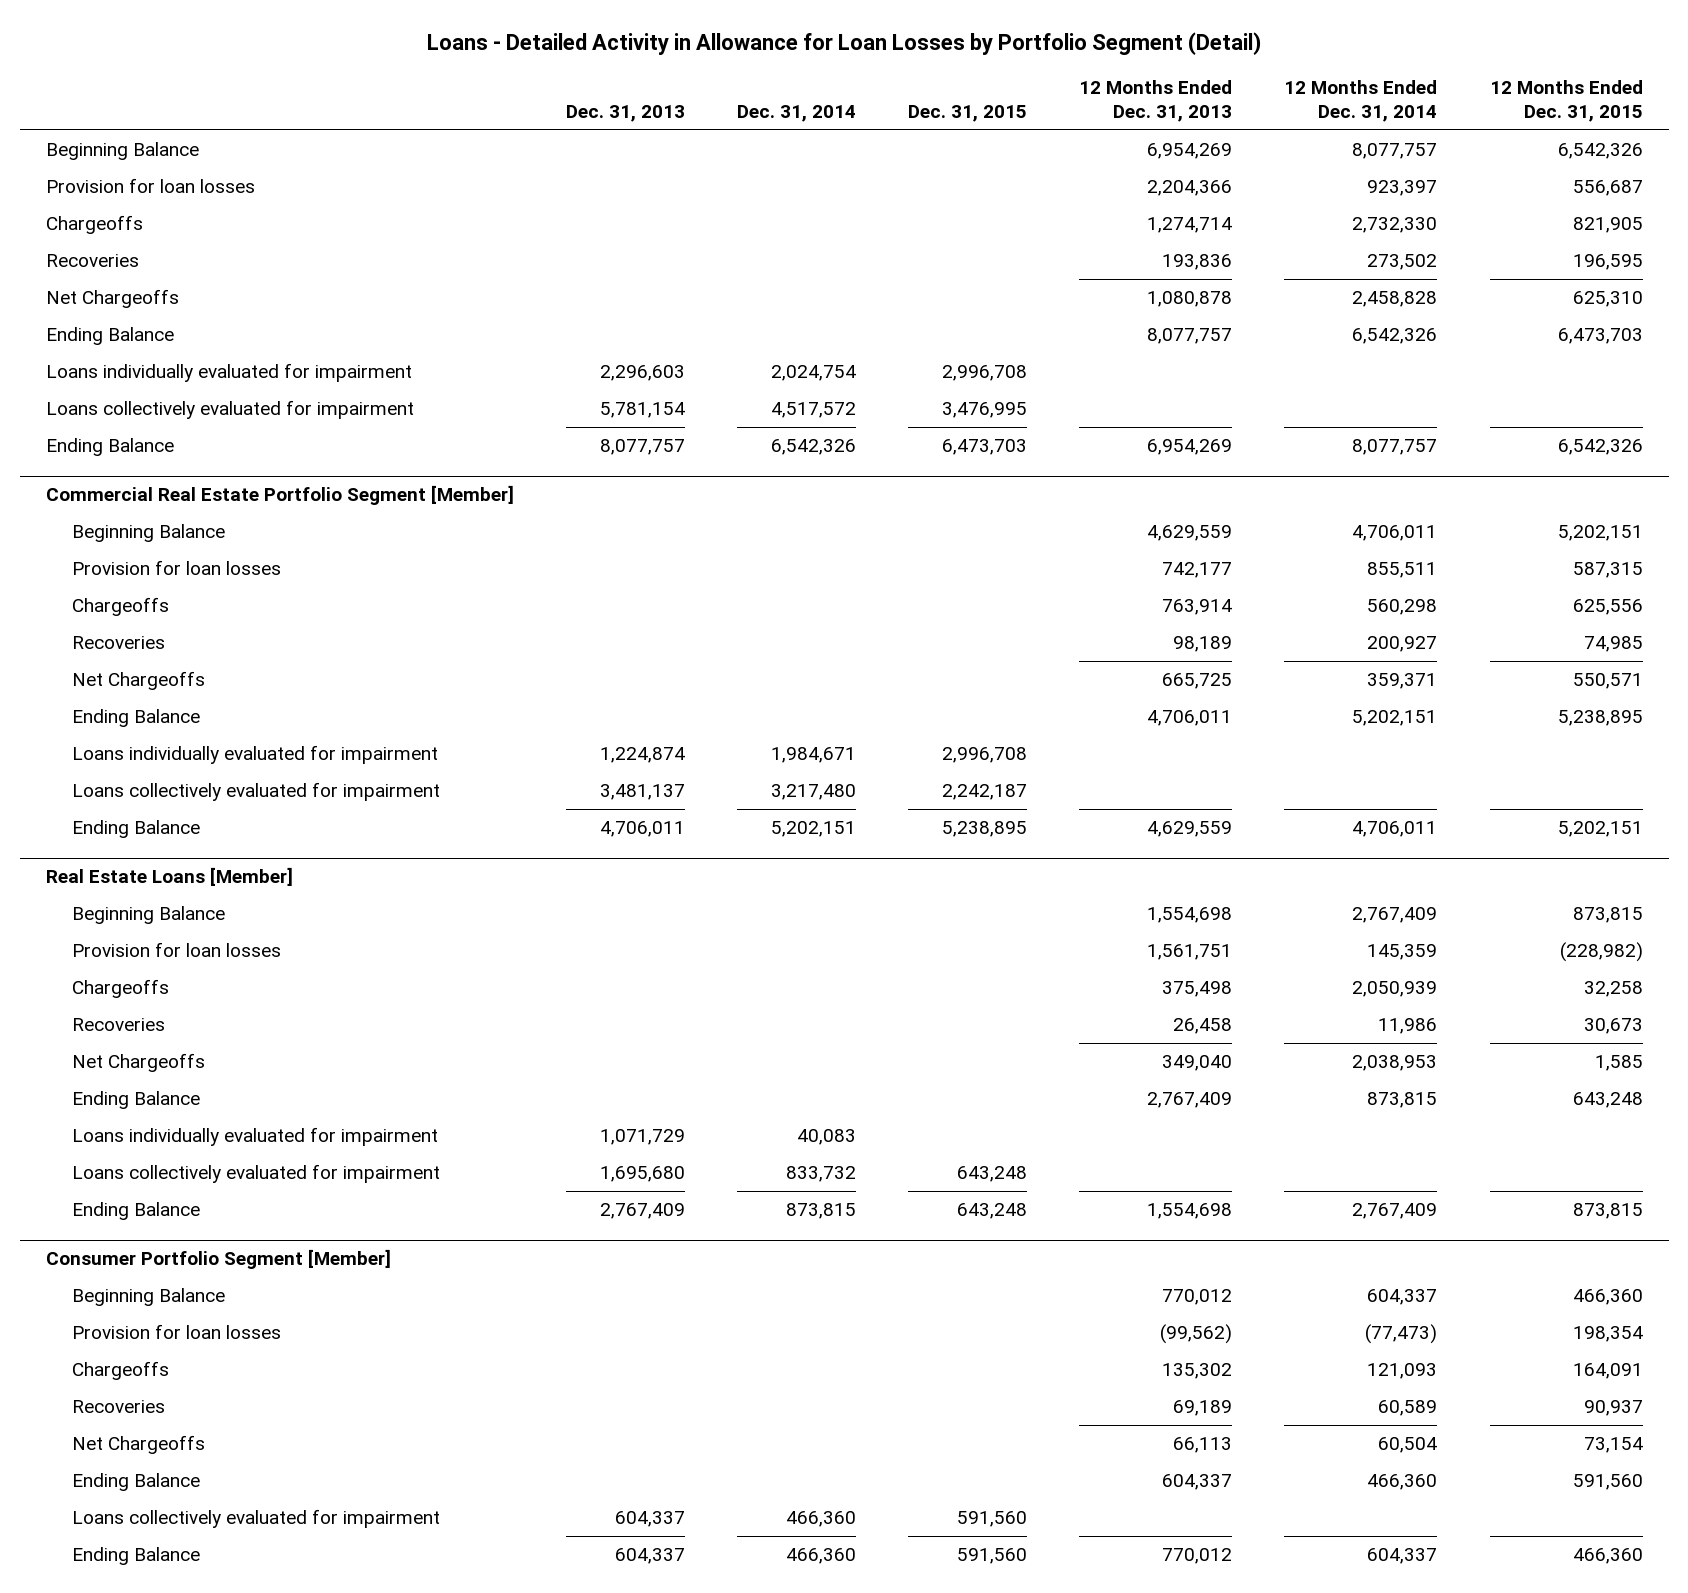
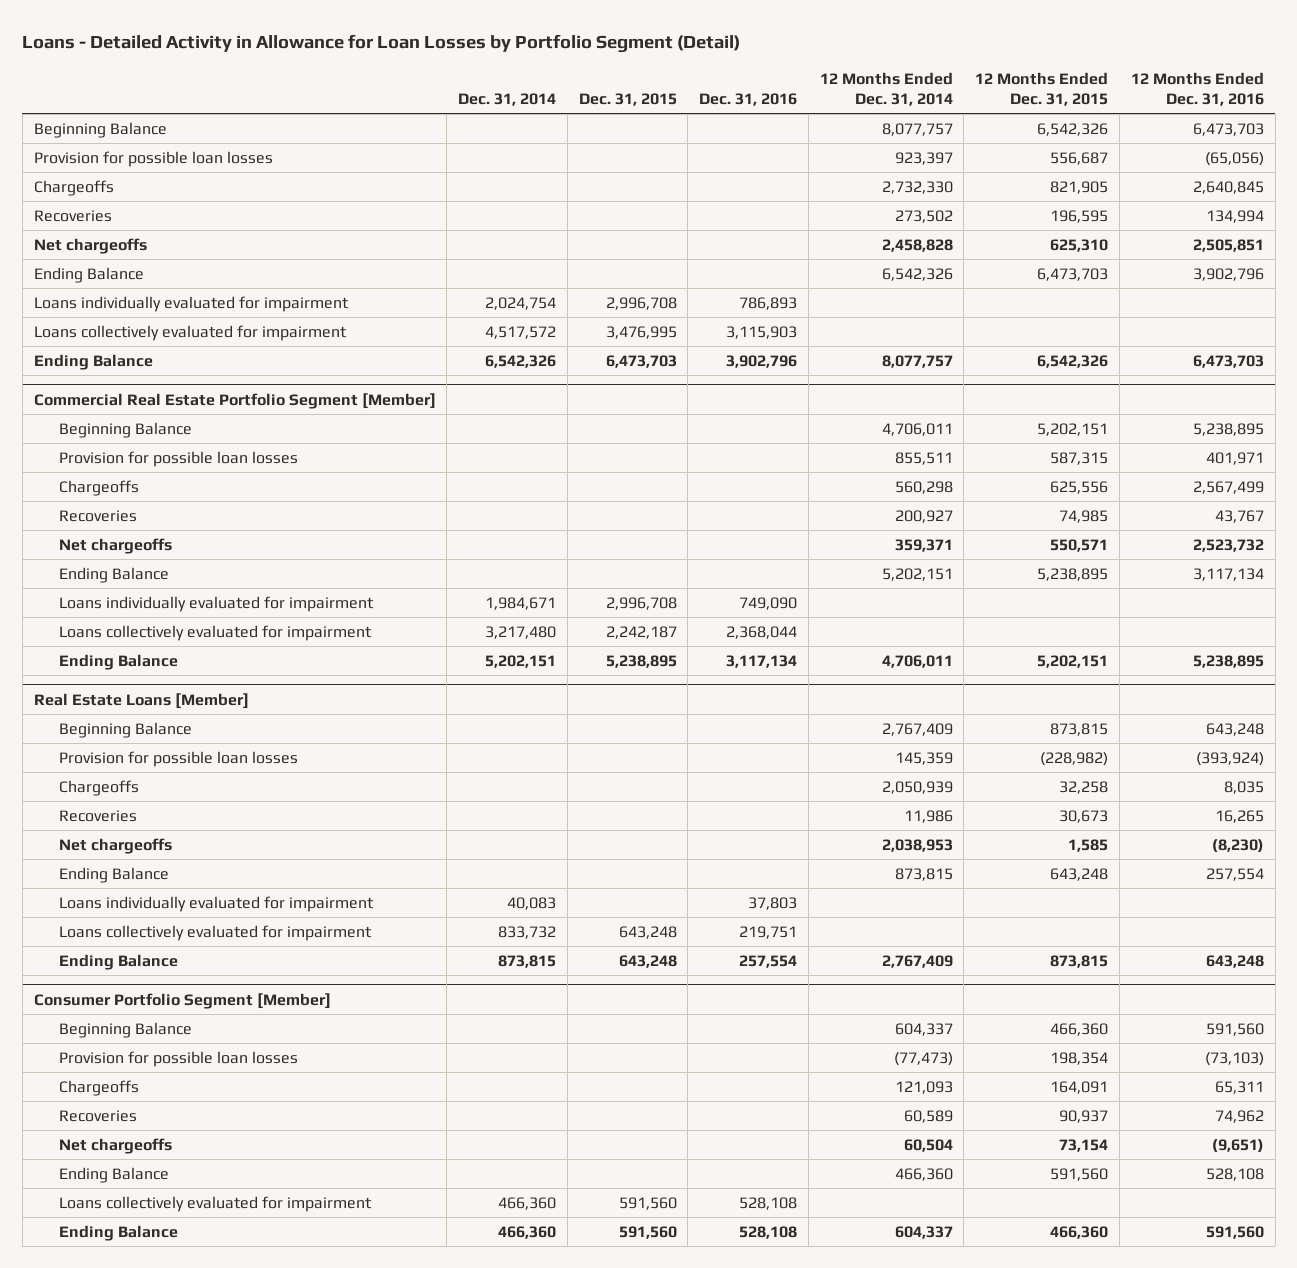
- | Dec. 31, 2013 | Dec. 31, 2014 | Dec. 31, 2015 | 12 Months Ended Dec. 31, 2013 | 12 Months Ended Dec. 31, 2014 | 12 Months Ended Dec. 31, 2015
+ | Dec. 31, 2014 | Dec. 31, 2015 | Dec. 31, 2016 | 12 Months Ended Dec. 31, 2014 | 12 Months Ended Dec. 31, 2015 | 12 Months Ended Dec. 31, 2016
- Provision for loan losses | | | | 2,204,366 | 923,397 | 556,687
+ Provision for possible loan losses | | | | 923,397 | 556,687 | (65,056)
- Net Chargeoffs | | | | 1,080,878 | 2,458,828 | 625,310
+ Net chargeoffs | | | | 2,458,828 | 625,310 | 2,505,851
@ Commercial Real Estate Portfolio Segment [Member]
- Provision for loan losses | | | | 742,177 | 855,511 | 587,315
+ Provision for possible loan losses | | | | 855,511 | 587,315 | 401,971
- Net Chargeoffs | | | | 665,725 | 359,371 | 550,571
+ Net chargeoffs | | | | 359,371 | 550,571 | 2,523,732
@ Real Estate Loans [Member]
- Provision for loan losses | | | | 1,561,751 | 145,359 | (228,982)
+ Provision for possible loan losses | | | | 145,359 | (228,982) | (393,924)
- Net Chargeoffs | | | | 349,040 | 2,038,953 | 1,585
+ Net chargeoffs | | | | 2,038,953 | 1,585 | (8,230)
@ Consumer Portfolio Segment [Member]
- Provision for loan losses | | | | (99,562) | (77,473) | 198,354
+ Provision for possible loan losses | | | | (77,473) | 198,354 | (73,103)
- Net Chargeoffs | | | | 66,113 | 60,504 | 73,154
+ Net chargeoffs | | | | 60,504 | 73,154 | (9,651)

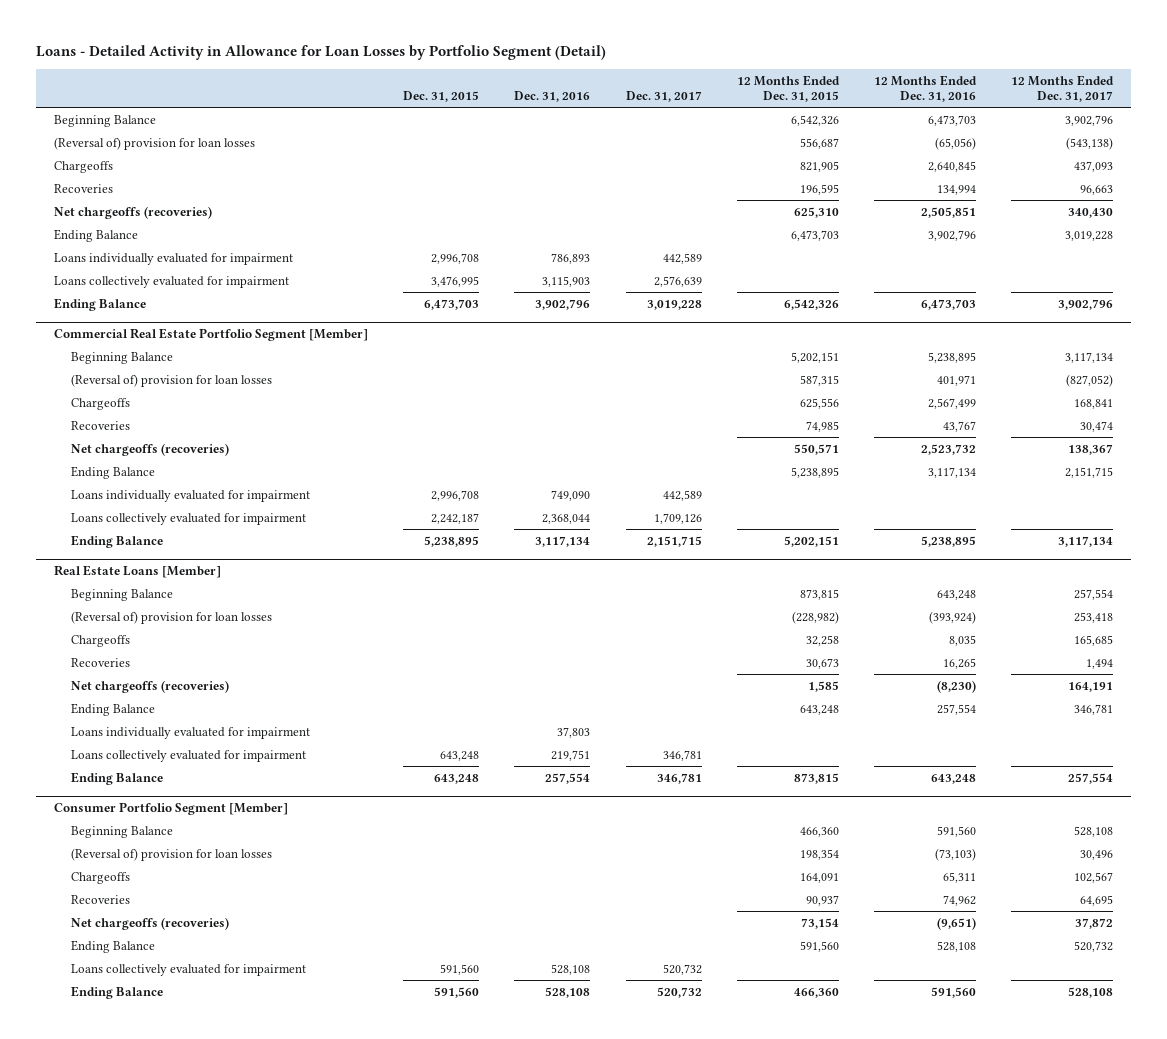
- | Dec. 31, 2014 | Dec. 31, 2015 | Dec. 31, 2016 | 12 Months Ended Dec. 31, 2014 | 12 Months Ended Dec. 31, 2015 | 12 Months Ended Dec. 31, 2016
+ | Dec. 31, 2015 | Dec. 31, 2016 | Dec. 31, 2017 | 12 Months Ended Dec. 31, 2015 | 12 Months Ended Dec. 31, 2016 | 12 Months Ended Dec. 31, 2017
- Provision for possible loan losses | | | | 923,397 | 556,687 | (65,056)
+ (Reversal of) provision for loan losses | | | | 556,687 | (65,056) | (543,138)
- Net chargeoffs | | | | 2,458,828 | 625,310 | 2,505,851
+ Net chargeoffs (recoveries) | | | | 625,310 | 2,505,851 | 340,430
@ Commercial Real Estate Portfolio Segment [Member]
- Provision for possible loan losses | | | | 855,511 | 587,315 | 401,971
+ (Reversal of) provision for loan losses | | | | 587,315 | 401,971 | (827,052)
- Net chargeoffs | | | | 359,371 | 550,571 | 2,523,732
+ Net chargeoffs (recoveries) | | | | 550,571 | 2,523,732 | 138,367
@ Real Estate Loans [Member]
- Provision for possible loan losses | | | | 145,359 | (228,982) | (393,924)
+ (Reversal of) provision for loan losses | | | | (228,982) | (393,924) | 253,418
- Net chargeoffs | | | | 2,038,953 | 1,585 | (8,230)
+ Net chargeoffs (recoveries) | | | | 1,585 | (8,230) | 164,191
@ Consumer Portfolio Segment [Member]
- Provision for possible loan losses | | | | (77,473) | 198,354 | (73,103)
+ (Reversal of) provision for loan losses | | | | 198,354 | (73,103) | 30,496
- Net chargeoffs | | | | 60,504 | 73,154 | (9,651)
+ Net chargeoffs (recoveries) | | | | 73,154 | (9,651) | 37,872

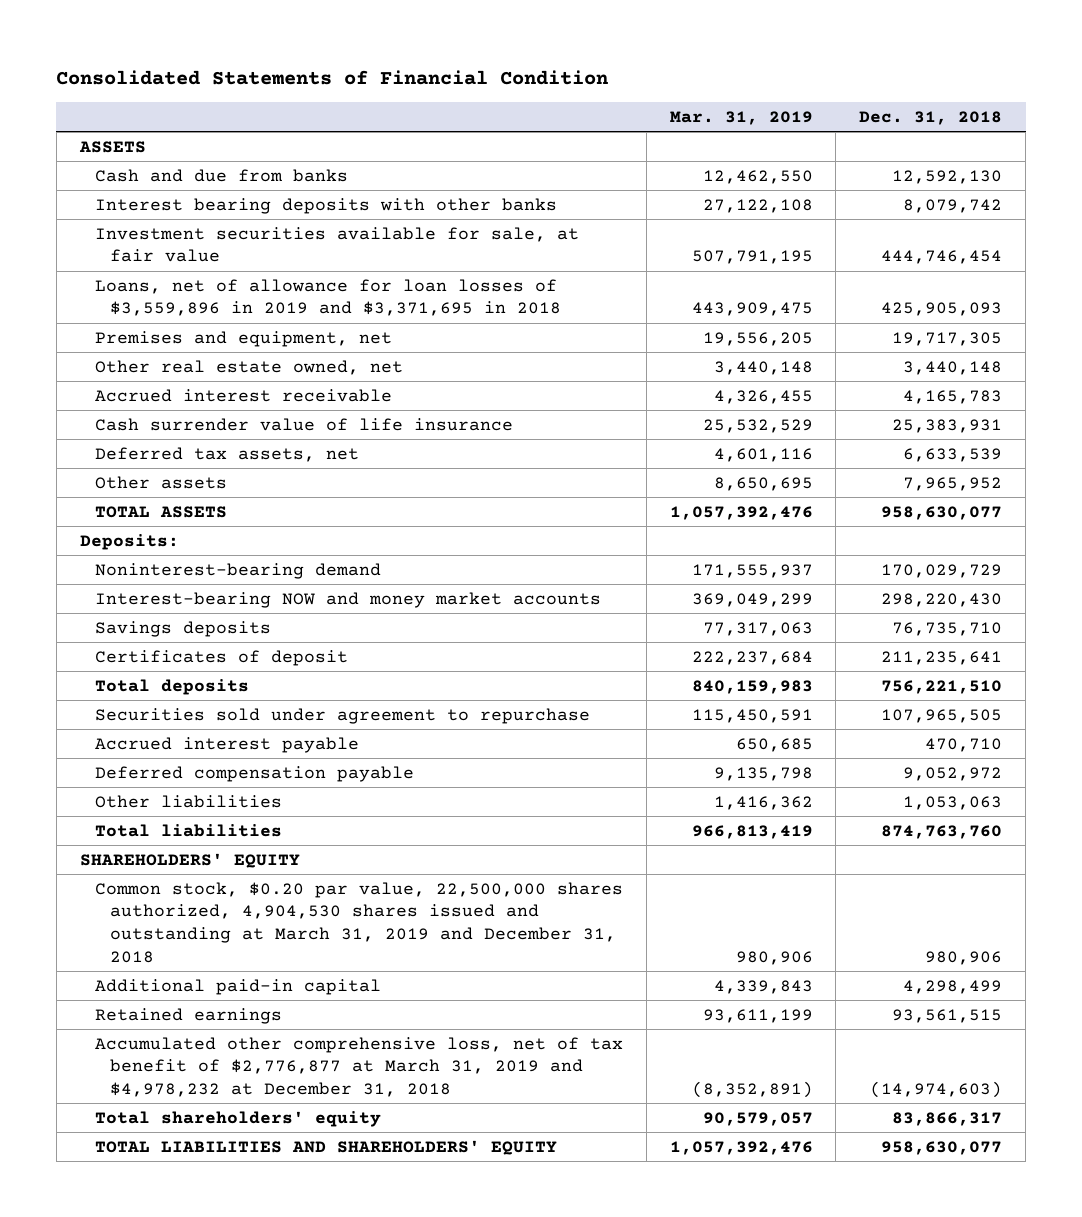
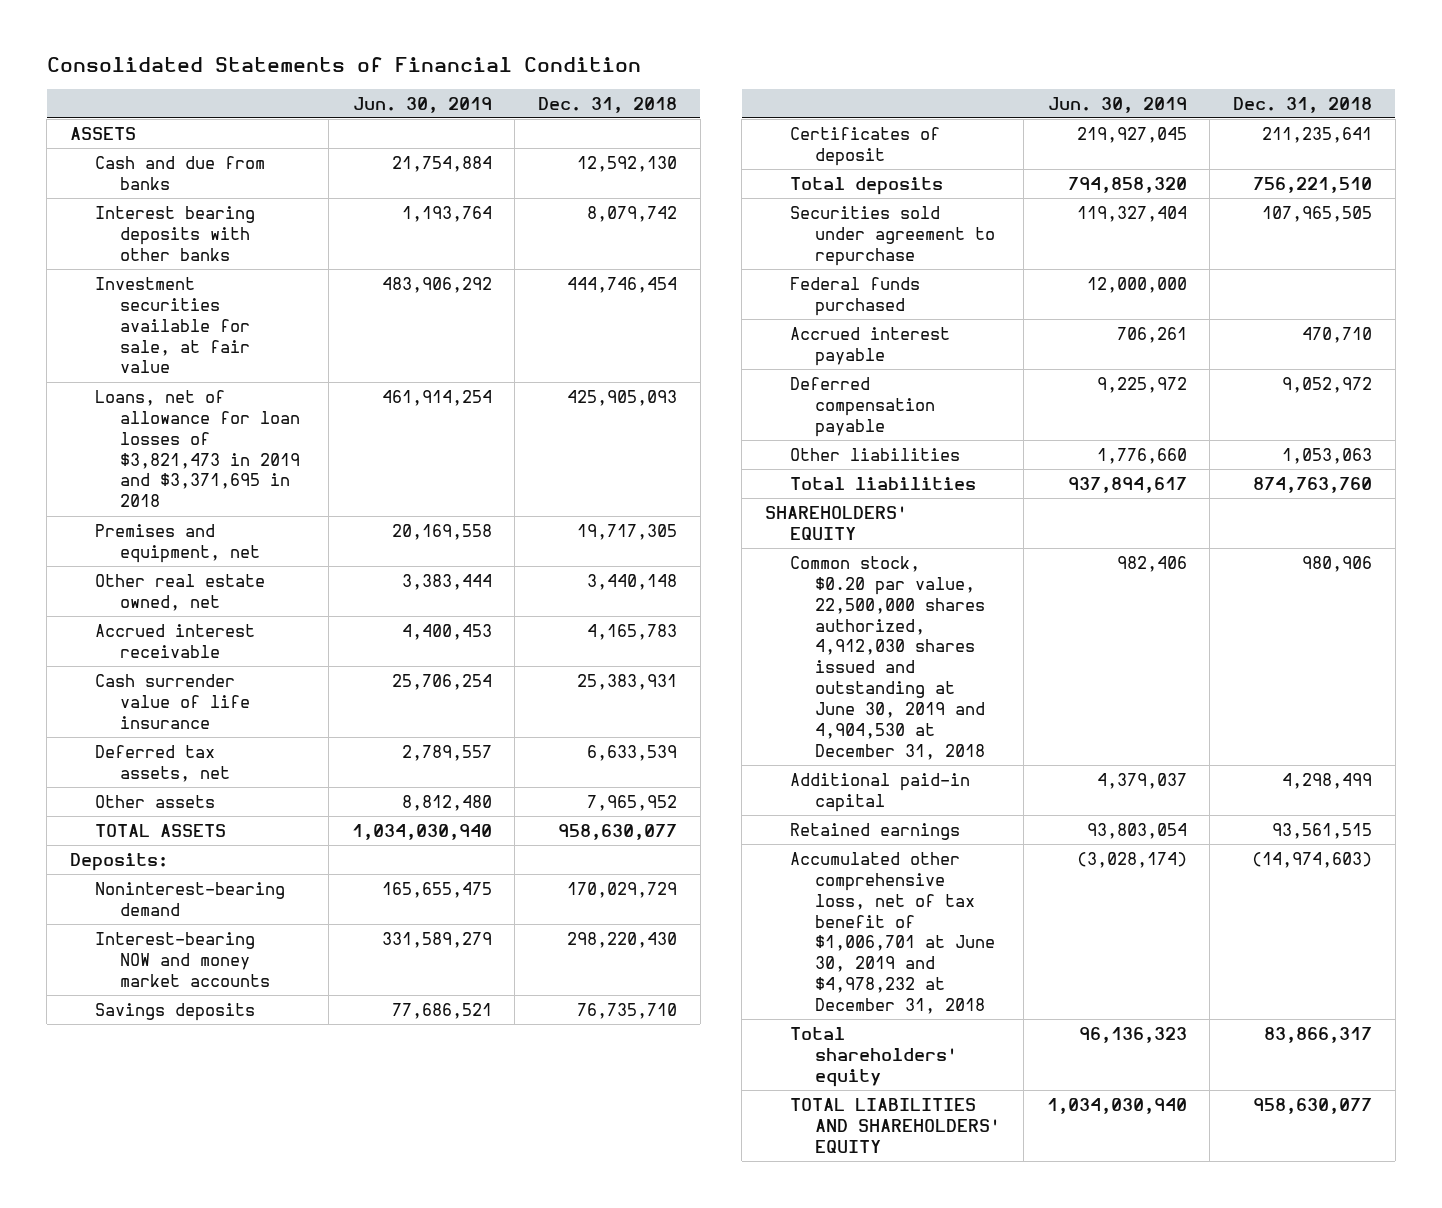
- | Mar. 31, 2019 | Dec. 31, 2018
+ | Jun. 30, 2019 | Dec. 31, 2018
- Loans, net of allowance for loan losses of $3,559,896 in 2019 and $3,371,695 in 2018 | 443,909,475 | 425,905,093
+ Loans, net of allowance for loan losses of $3,821,473 in 2019 and $3,371,695 in 2018 | 461,914,254 | 425,905,093
+ Federal funds purchased | 12,000,000 |
- Common stock, $0.20 par value, 22,500,000 shares authorized, 4,904,530 shares issued and outstanding at March 31, 2019 and December 31, 2018 | 980,906 | 980,906
+ Common stock, $0.20 par value, 22,500,000 shares authorized, 4,912,030 shares issued and outstanding at June 30, 2019 and 4,904,530 at December 31, 2018 | 982,406 | 980,906
- Accumulated other comprehensive loss, net of tax benefit of $2,776,877 at March 31, 2019 and $4,978,232 at December 31, 2018 | (8,352,891) | (14,974,603)
+ Accumulated other comprehensive loss, net of tax benefit of $1,006,701 at June 30, 2019 and $4,978,232 at December 31, 2018 | (3,028,174) | (14,974,603)

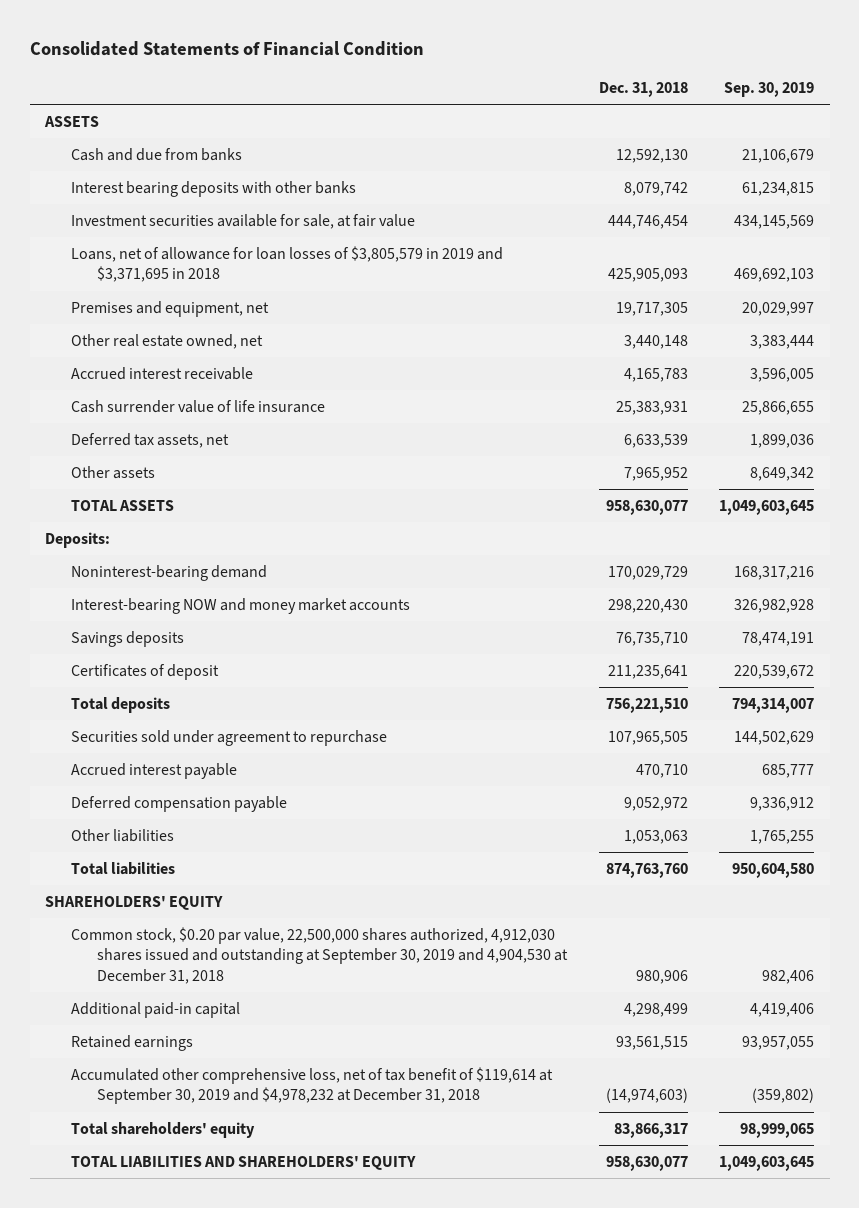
- | Jun. 30, 2019 | Dec. 31, 2018
+ | Dec. 31, 2018 | Sep. 30, 2019
- Loans, net of allowance for loan losses of $3,821,473 in 2019 and $3,371,695 in 2018 | 461,914,254 | 425,905,093
+ Loans, net of allowance for loan losses of $3,805,579 in 2019 and $3,371,695 in 2018 | 425,905,093 | 469,692,103
- Federal funds purchased | 12,000,000 |
- Common stock, $0.20 par value, 22,500,000 shares authorized, 4,912,030 shares issued and outstanding at June 30, 2019 and 4,904,530 at December 31, 2018 | 982,406 | 980,906
+ Common stock, $0.20 par value, 22,500,000 shares authorized, 4,912,030 shares issued and outstanding at September 30, 2019 and 4,904,530 at December 31, 2018 | 980,906 | 982,406
- Accumulated other comprehensive loss, net of tax benefit of $1,006,701 at June 30, 2019 and $4,978,232 at December 31, 2018 | (3,028,174) | (14,974,603)
+ Accumulated other comprehensive loss, net of tax benefit of $119,614 at September 30, 2019 and $4,978,232 at December 31, 2018 | (14,974,603) | (359,802)

